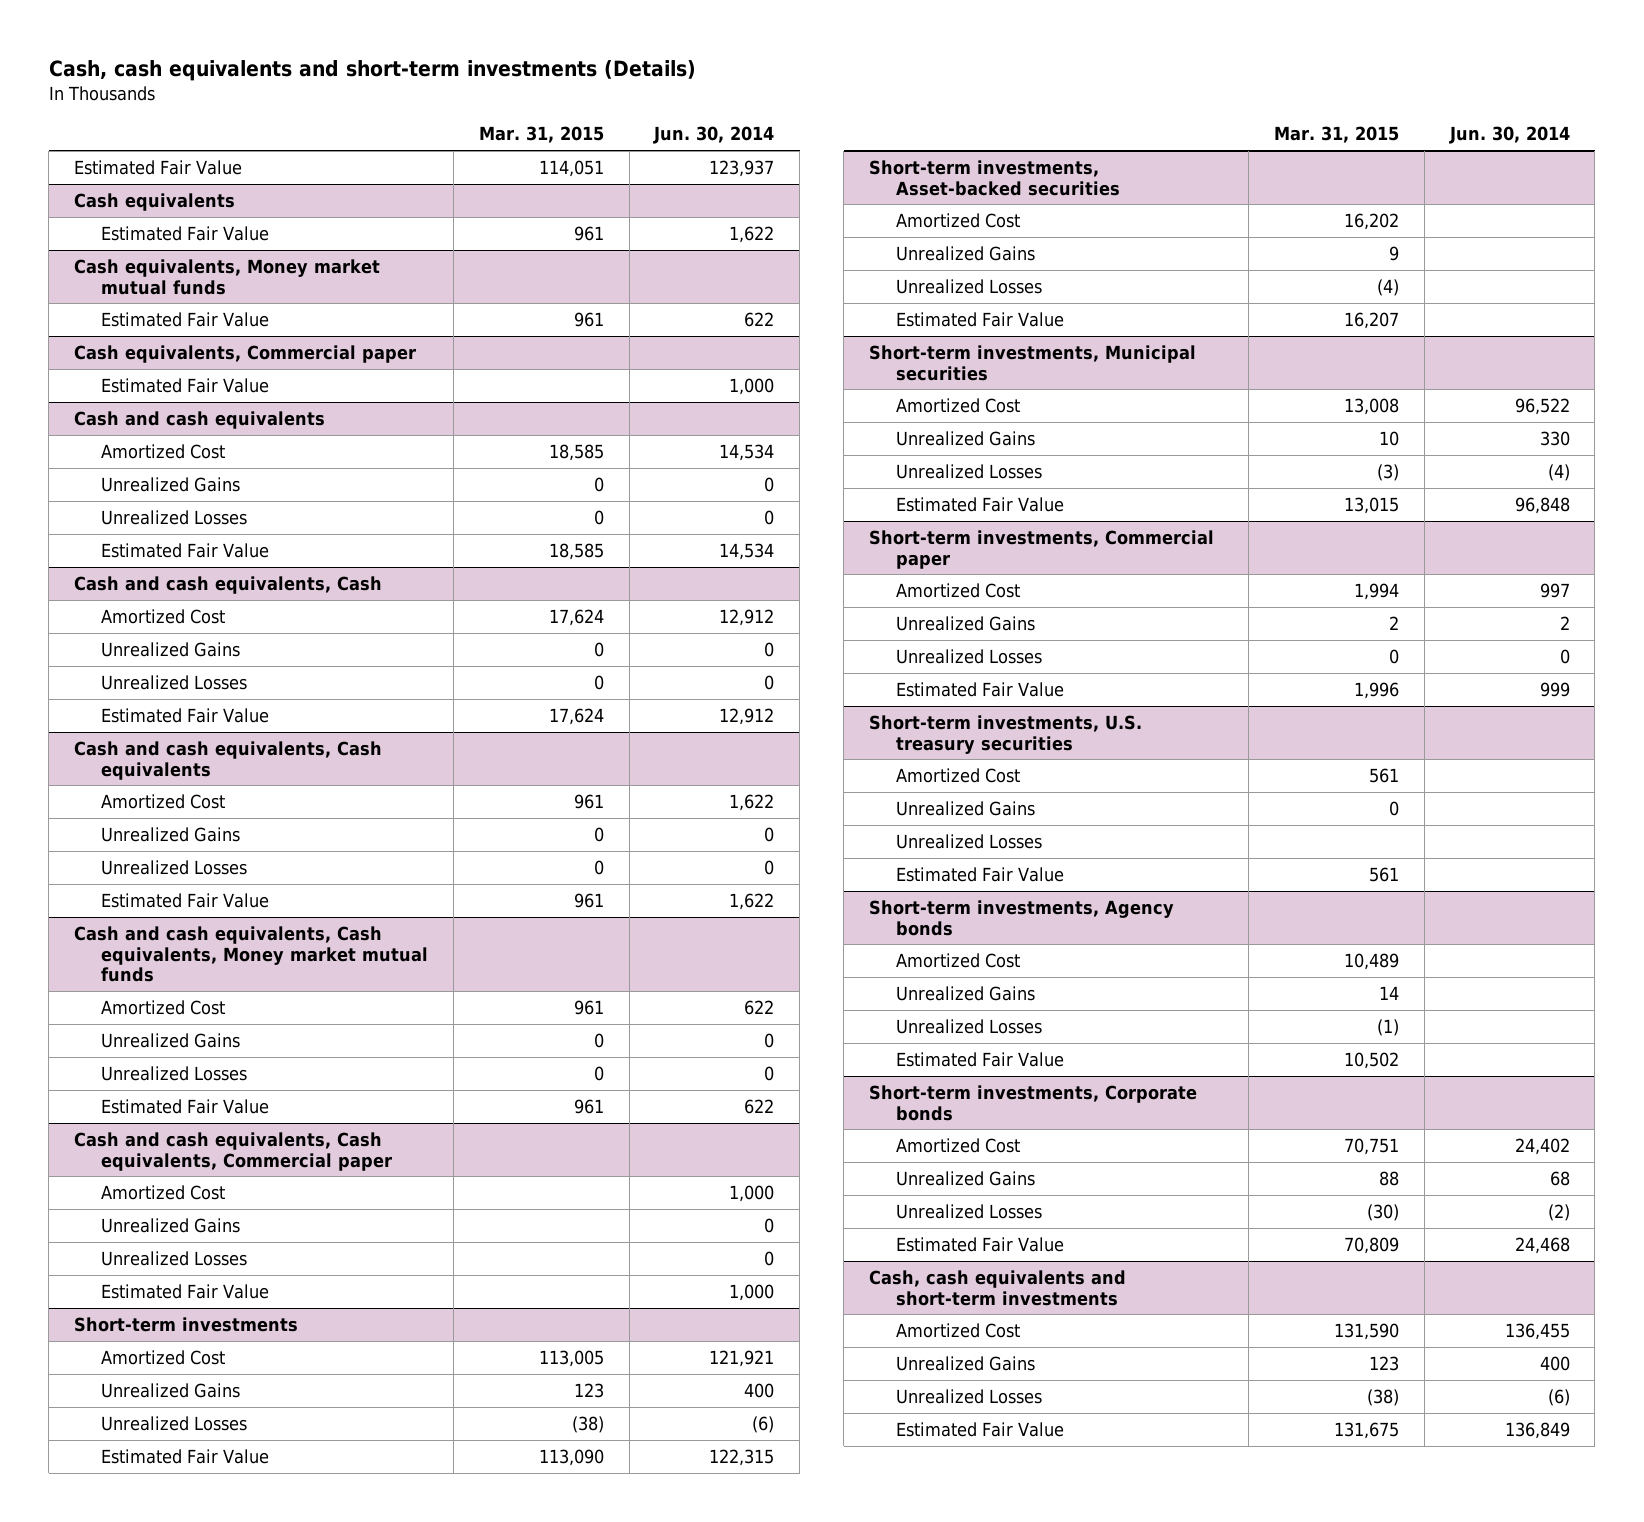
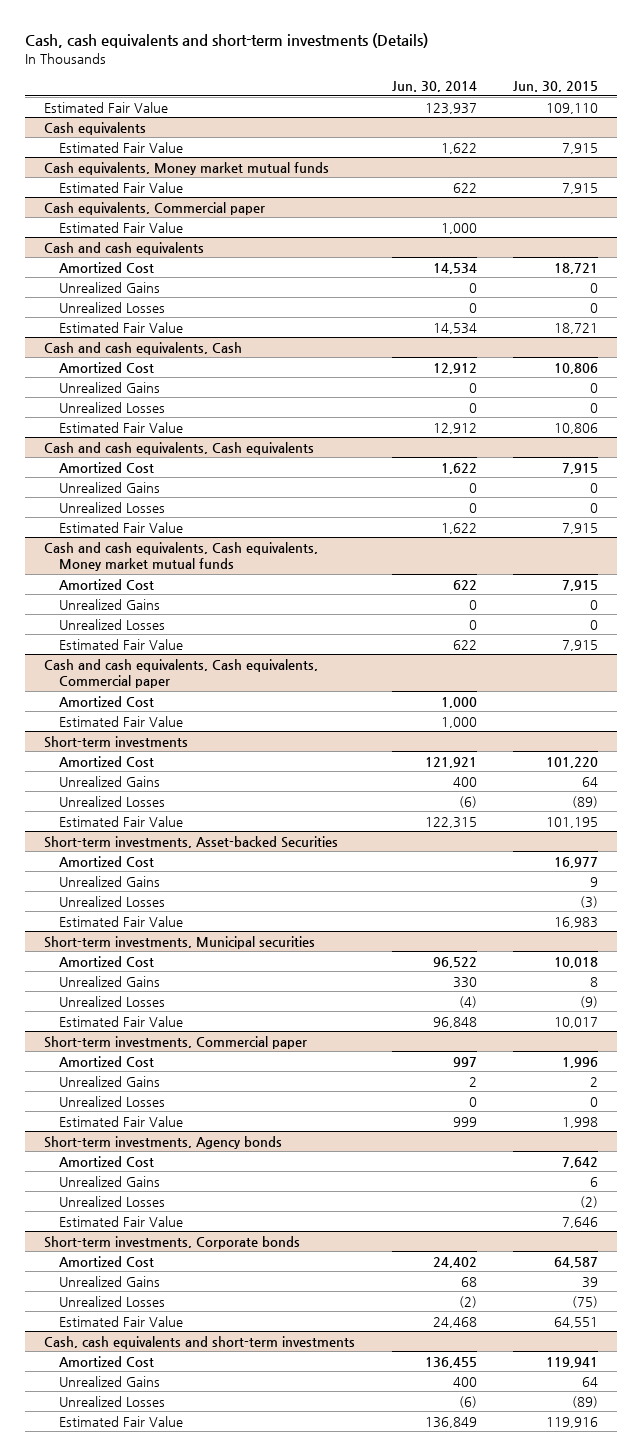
- | Mar. 31, 2015 | Jun. 30, 2014
+ | Jun. 30, 2014 | Jun. 30, 2015
@ Cash and cash equivalents, Cash equivalents, Commercial paper
- Unrealized Gains | | 0
- Unrealized Losses | | 0
- Short-term investments, Asset-backed securities
+ Short-term investments, Asset-backed Securities
- Short-term investments, U.S. treasury securities
- Amortized Cost | 561 |
- Unrealized Gains | 0 |
- Unrealized Losses
- Estimated Fair Value | 561 |

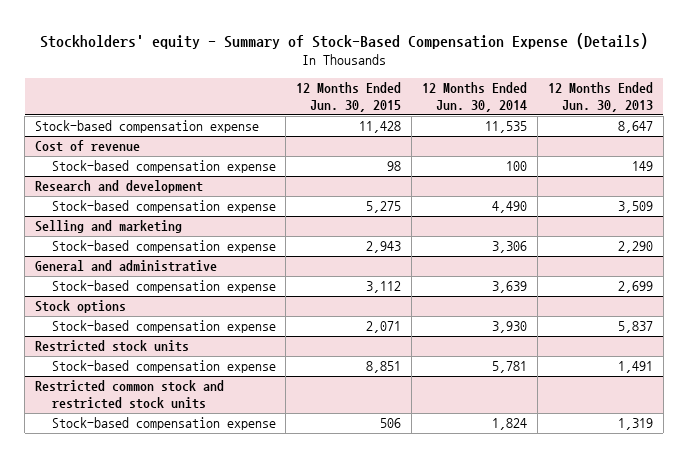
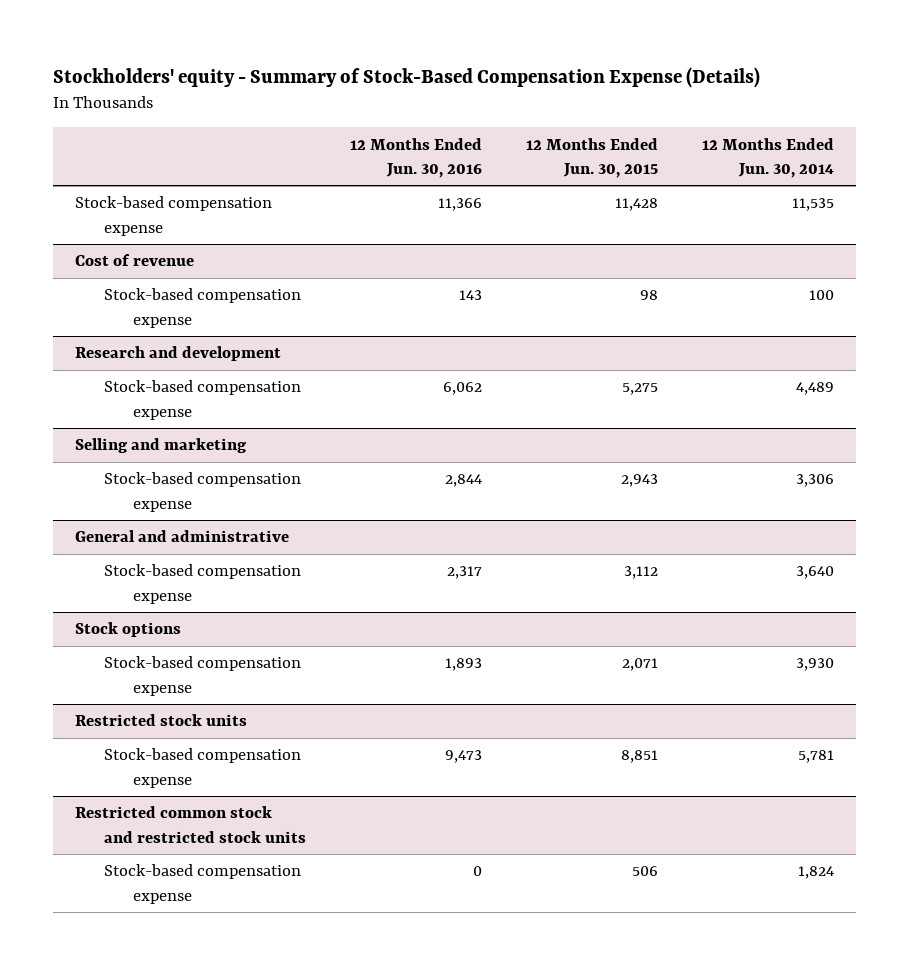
- | 12 Months Ended Jun. 30, 2015 | 12 Months Ended Jun. 30, 2014 | 12 Months Ended Jun. 30, 2013
+ | 12 Months Ended Jun. 30, 2016 | 12 Months Ended Jun. 30, 2015 | 12 Months Ended Jun. 30, 2014
@ Research and development
- Stock-based compensation expense | 5,275 | 4,490 | 3,509
+ Stock-based compensation expense | 6,062 | 5,275 | 4,489
@ General and administrative
- Stock-based compensation expense | 3,112 | 3,639 | 2,699
+ Stock-based compensation expense | 2,317 | 3,112 | 3,640

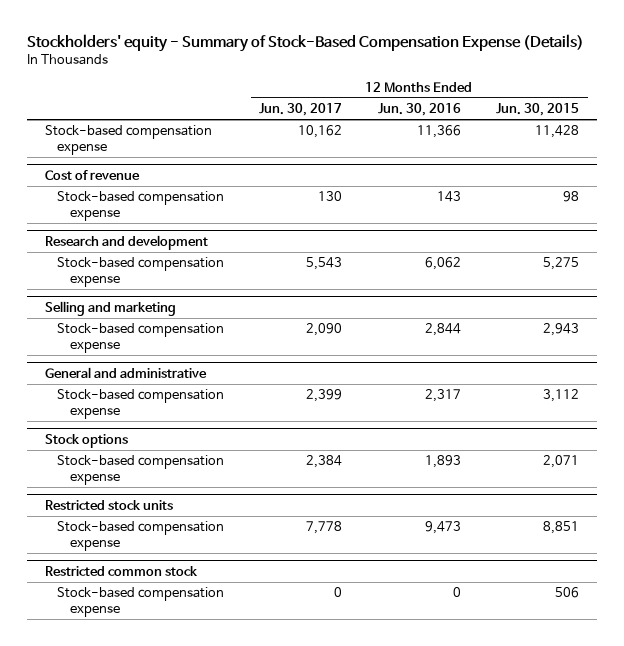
- | 12 Months Ended Jun. 30, 2016 | 12 Months Ended Jun. 30, 2015 | 12 Months Ended Jun. 30, 2014
+ | 12 Months Ended Jun. 30, 2017 | 12 Months Ended Jun. 30, 2016 | 12 Months Ended Jun. 30, 2015
- Restricted common stock and restricted stock units
+ Restricted common stock

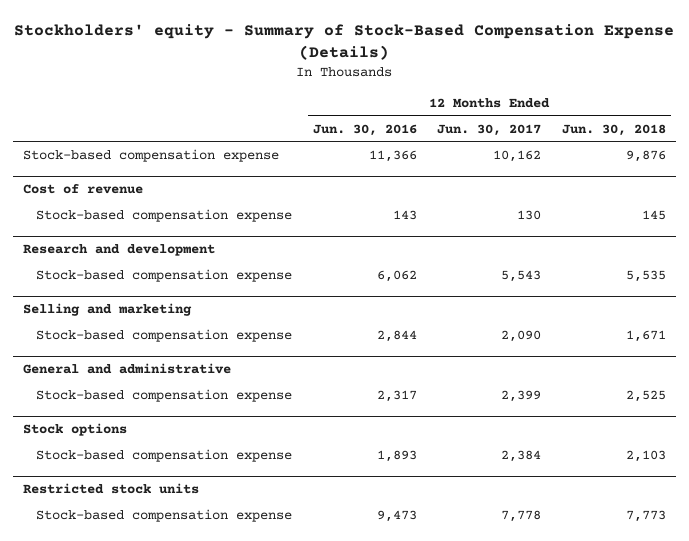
- | 12 Months Ended Jun. 30, 2017 | 12 Months Ended Jun. 30, 2016 | 12 Months Ended Jun. 30, 2015
+ | 12 Months Ended Jun. 30, 2016 | 12 Months Ended Jun. 30, 2017 | 12 Months Ended Jun. 30, 2018
- Restricted common stock
- Stock-based compensation expense | 0 | 0 | 506

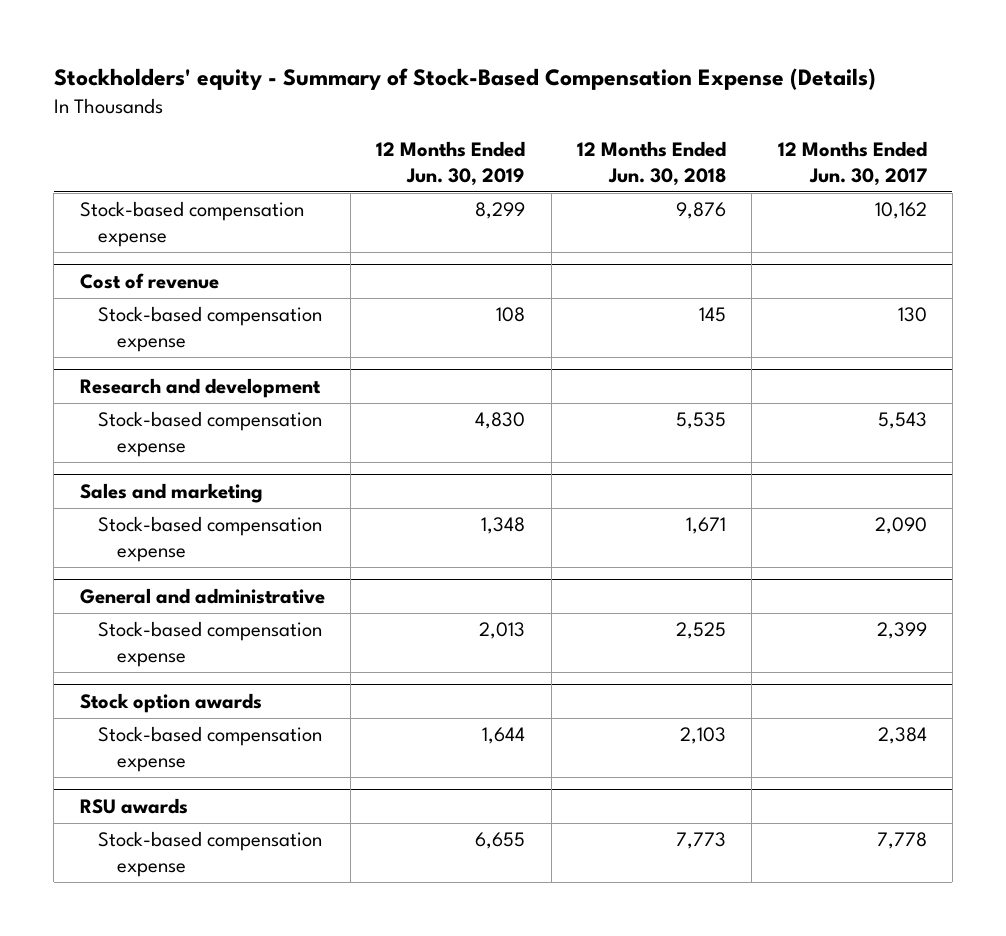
- | 12 Months Ended Jun. 30, 2016 | 12 Months Ended Jun. 30, 2017 | 12 Months Ended Jun. 30, 2018
+ | 12 Months Ended Jun. 30, 2019 | 12 Months Ended Jun. 30, 2018 | 12 Months Ended Jun. 30, 2017
- Selling and marketing
+ Sales and marketing
- Stock options
+ Stock option awards
- Restricted stock units
+ RSU awards

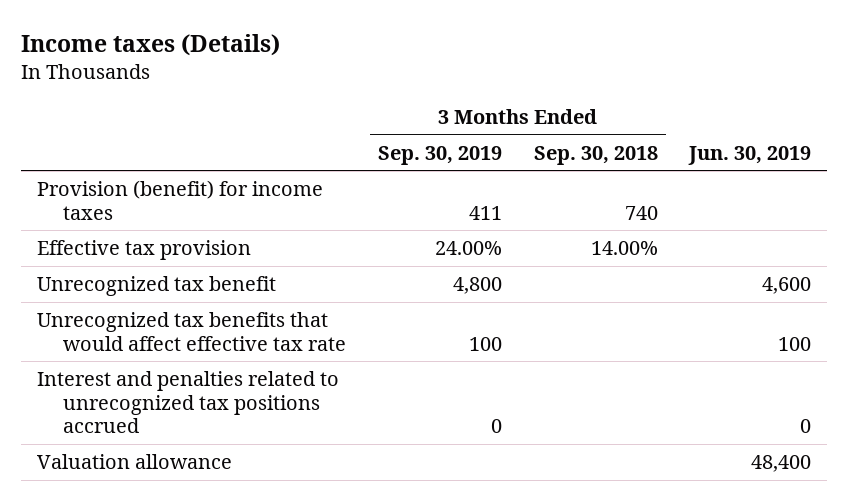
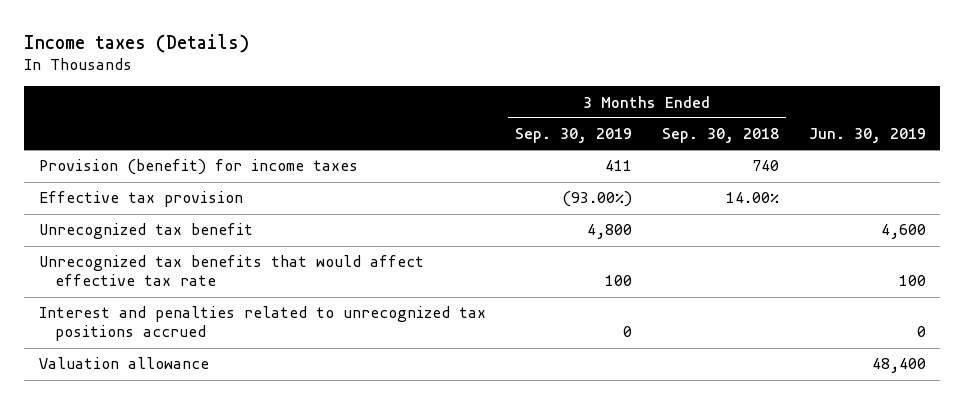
- Effective tax provision | 24.00% | 14.00% |
+ Effective tax provision | (93.00%) | 14.00% |

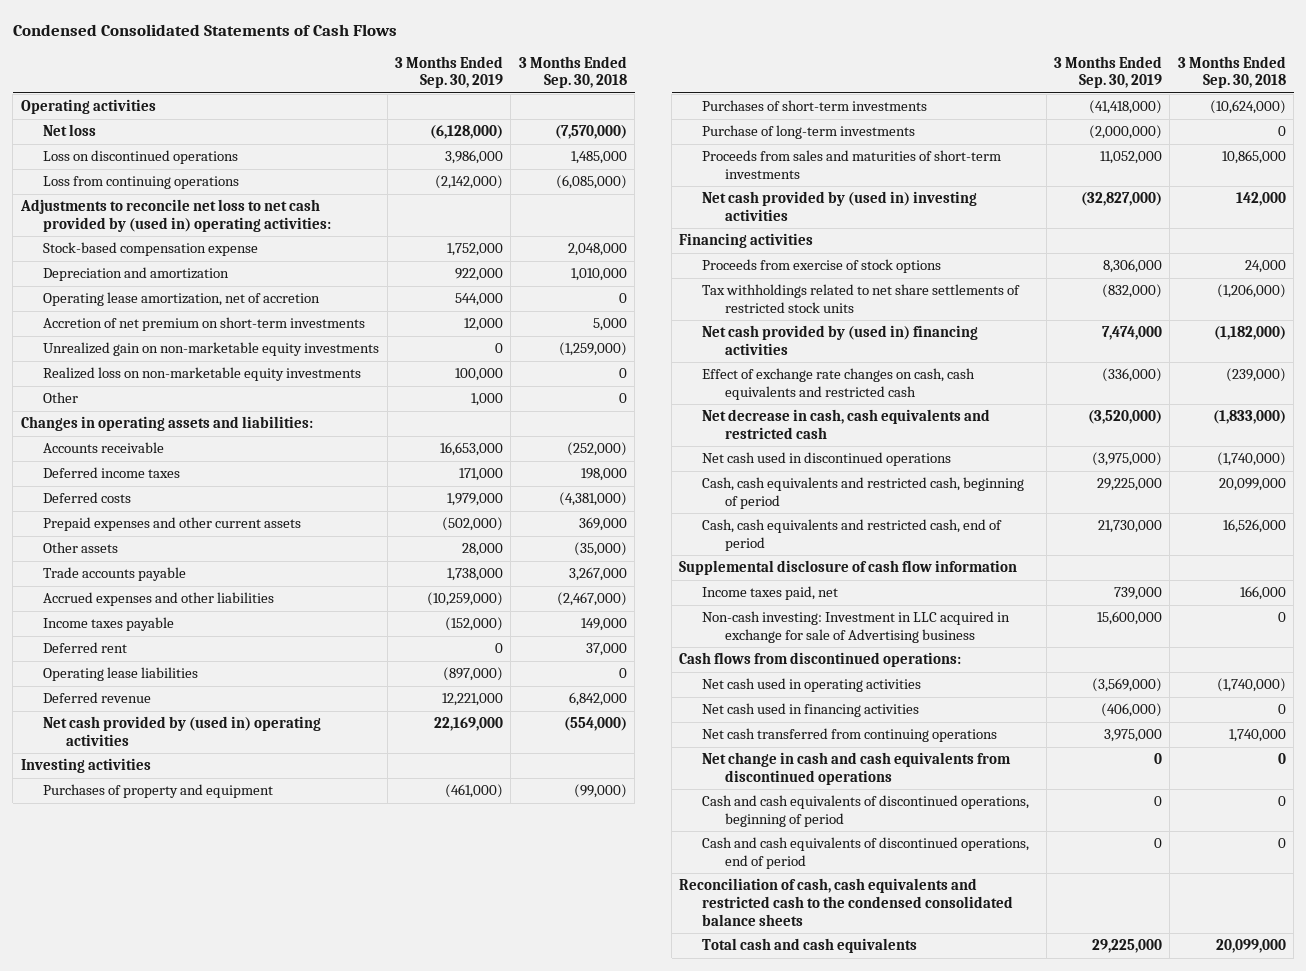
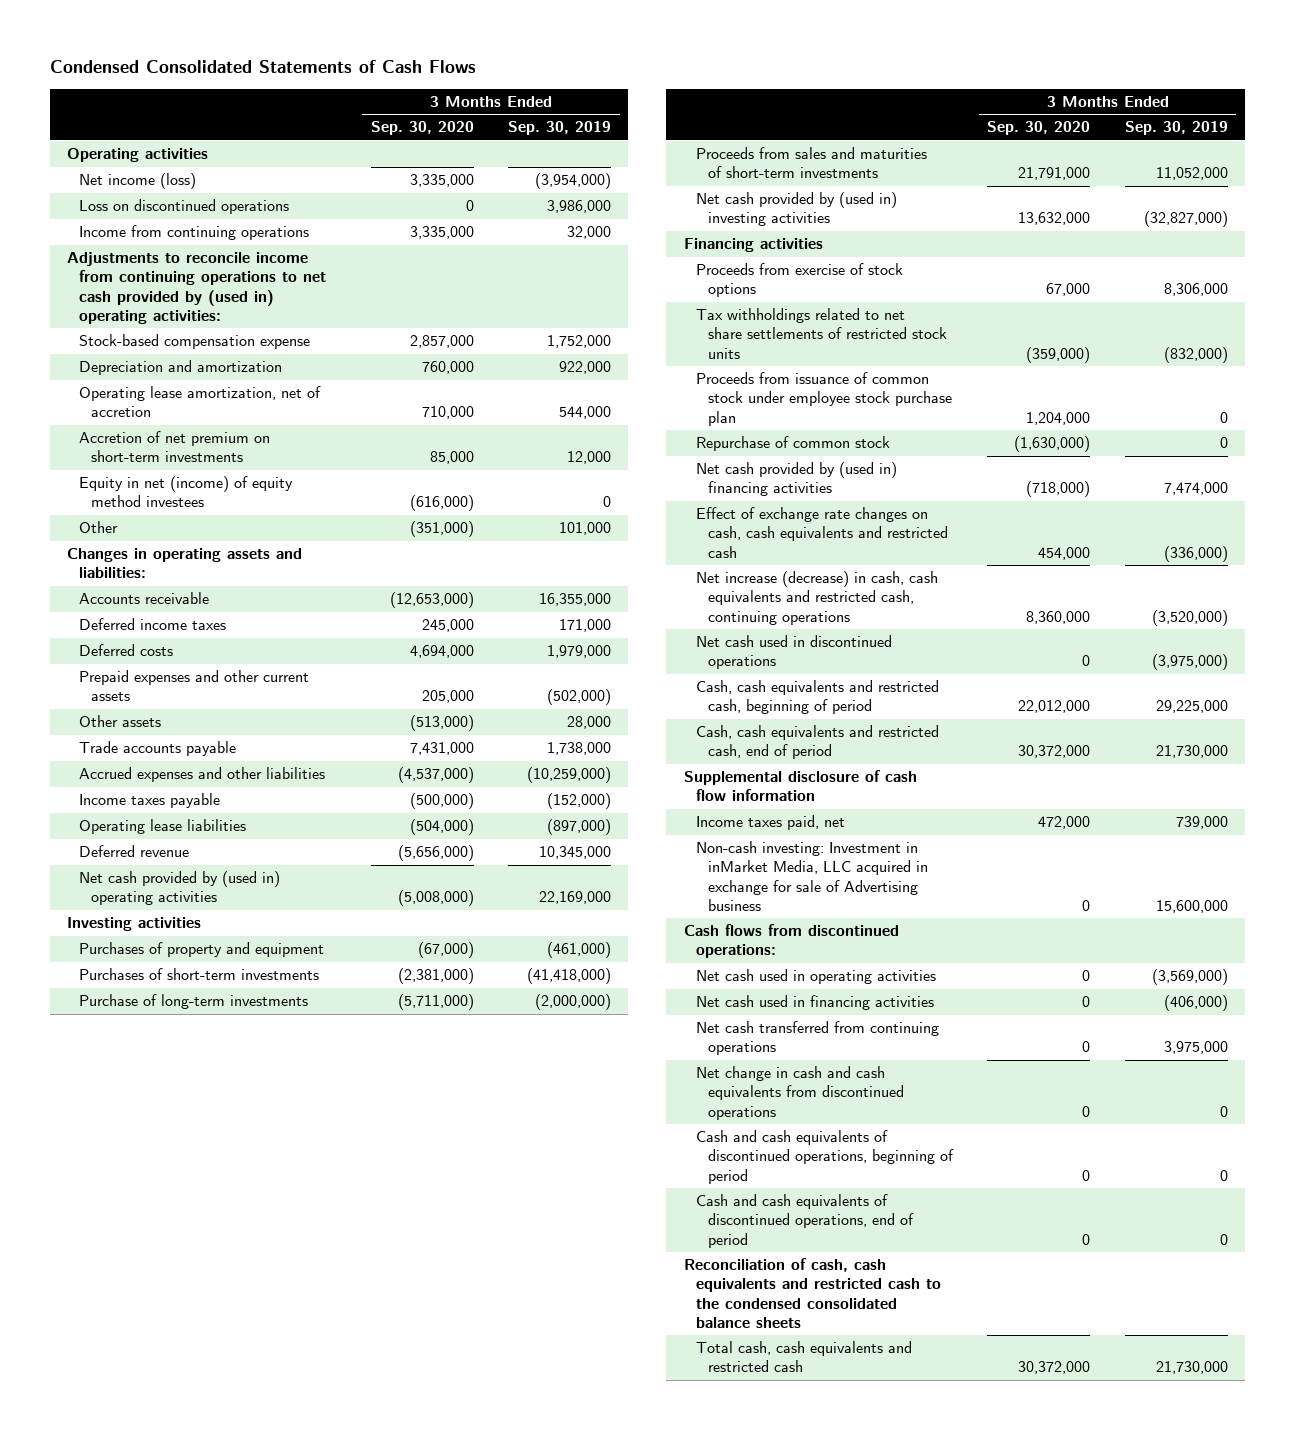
- | 3 Months Ended Sep. 30, 2019 | 3 Months Ended Sep. 30, 2018
+ | 3 Months Ended Sep. 30, 2020 | 3 Months Ended Sep. 30, 2019
- Net loss | (6,128,000) | (7,570,000)
+ Net income (loss) | 3,335,000 | (3,954,000)
- Loss from continuing operations | (2,142,000) | (6,085,000)
- Adjustments to reconcile net loss to net cash provided by (used in) operating activities:
+ Income from continuing operations | 3,335,000 | 32,000
+ Adjustments to reconcile income from continuing operations to net cash provided by (used in) operating activities:
- Unrealized gain on non-marketable equity investments | 0 | (1,259,000)
- Realized loss on non-marketable equity investments | 100,000 | 0
- Other | 1,000 | 0
+ Equity in net (income) of equity method investees | (616,000) | 0
+ Other | (351,000) | 101,000
- Accounts receivable | 16,653,000 | (252,000)
+ Accounts receivable | (12,653,000) | 16,355,000
- Deferred rent | 0 | 37,000
- Deferred revenue | 12,221,000 | 6,842,000
+ Deferred revenue | (5,656,000) | 10,345,000
+ Proceeds from issuance of common stock under employee stock purchase plan | 1,204,000 | 0
+ Repurchase of common stock | (1,630,000) | 0
- Net decrease in cash, cash equivalents and restricted cash | (3,520,000) | (1,833,000)
+ Net increase (decrease) in cash, cash equivalents and restricted cash, continuing operations | 8,360,000 | (3,520,000)
- Non-cash investing: Investment in LLC acquired in exchange for sale of Advertising business | 15,600,000 | 0
+ Non-cash investing: Investment in inMarket Media, LLC acquired in exchange for sale of Advertising business | 0 | 15,600,000
- Total cash and cash equivalents | 29,225,000 | 20,099,000
+ Total cash, cash equivalents and restricted cash | 30,372,000 | 21,730,000

